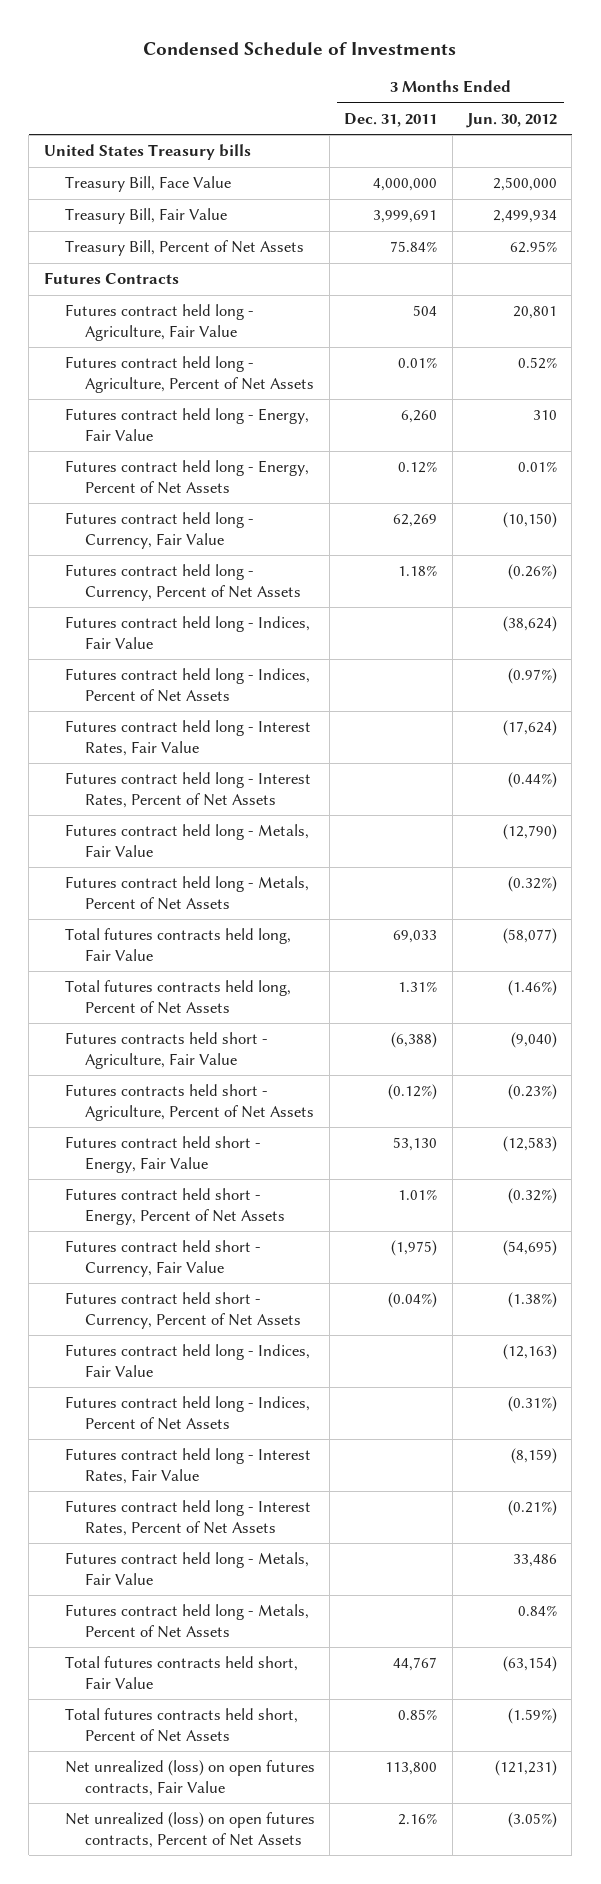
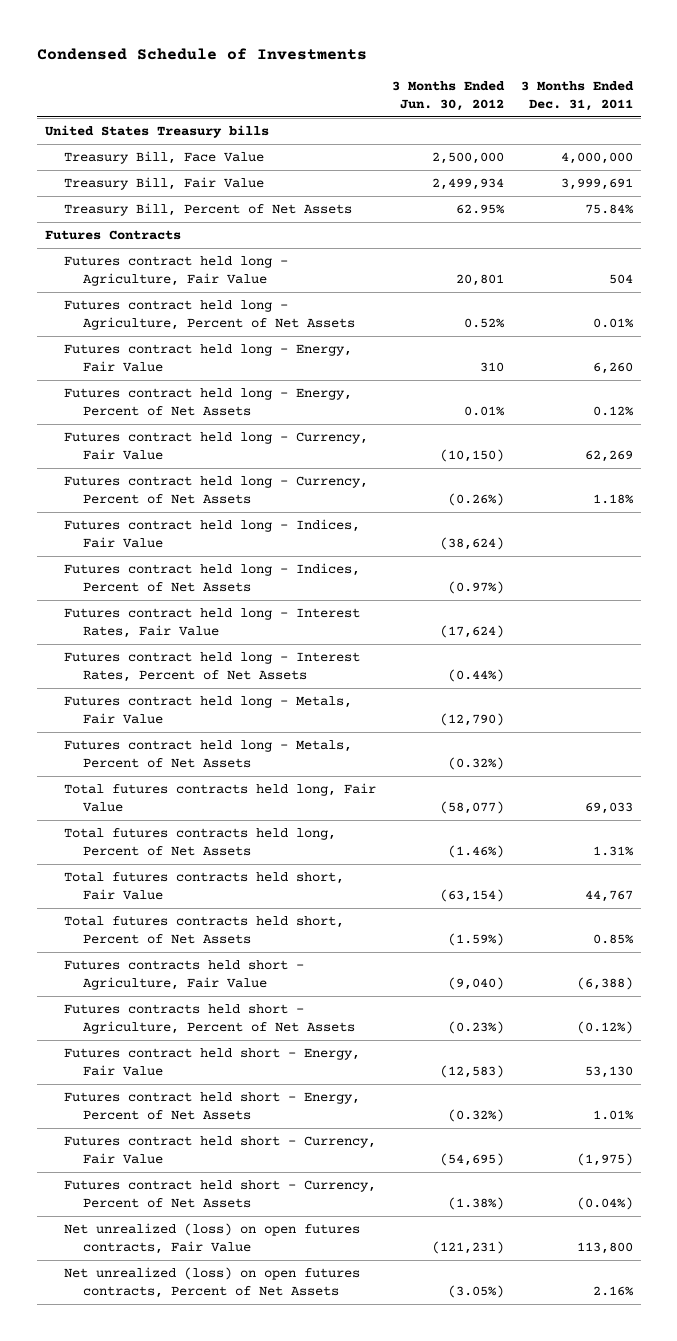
- | 3 Months Ended Dec. 31, 2011 | 3 Months Ended Jun. 30, 2012
+ | 3 Months Ended Jun. 30, 2012 | 3 Months Ended Dec. 31, 2011
moved up: Total futures contracts held short, Fair Value | (63,154) | 44,767
moved up: Total futures contracts held short, Percent of Net Assets | (1.59%) | 0.85%
- Futures contract held long - Indices, Fair Value | | (12,163)
- Futures contract held long - Indices, Percent of Net Assets | | (0.31%)
- Futures contract held long - Interest Rates, Fair Value | | (8,159)
- Futures contract held long - Interest Rates, Percent of Net Assets | | (0.21%)
- Futures contract held long - Metals, Fair Value | | 33,486
- Futures contract held long - Metals, Percent of Net Assets | | 0.84%

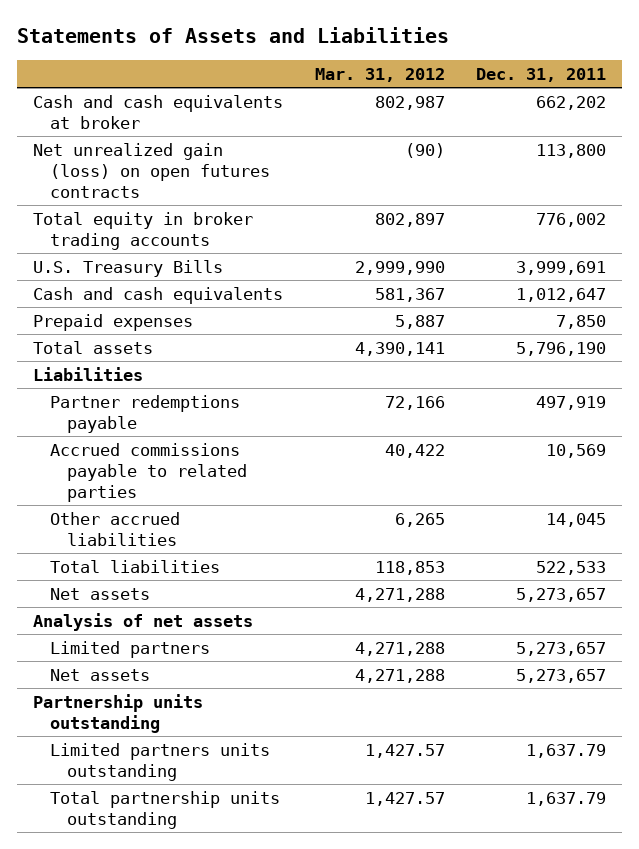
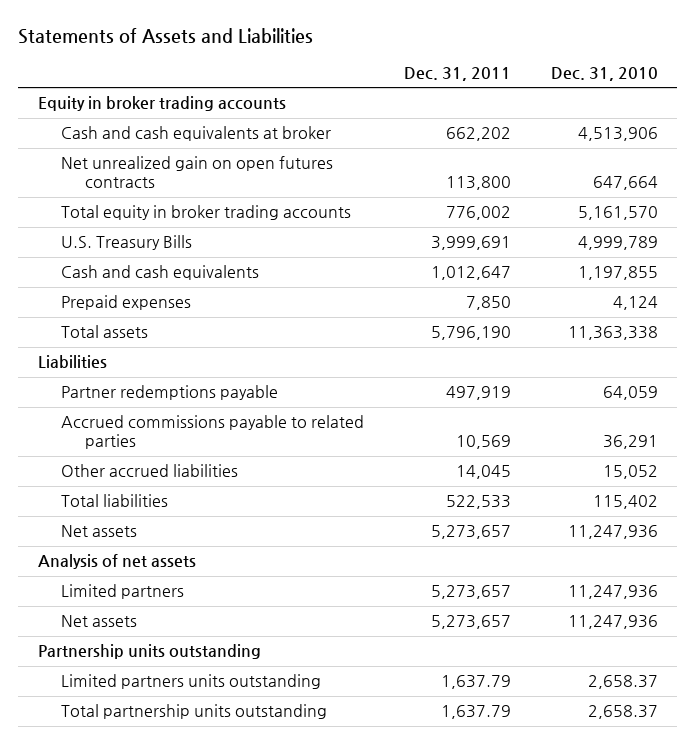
- | Mar. 31, 2012 | Dec. 31, 2011
+ | Dec. 31, 2011 | Dec. 31, 2010
+ Equity in broker trading accounts
- Net unrealized gain (loss) on open futures contracts | (90) | 113,800
+ Net unrealized gain on open futures contracts | 113,800 | 647,664

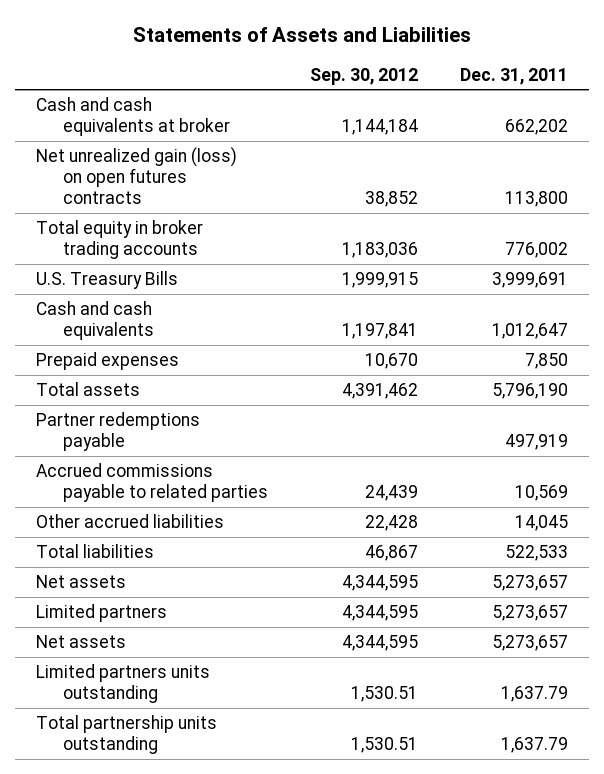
- | Dec. 31, 2011 | Dec. 31, 2010
+ | Sep. 30, 2012 | Dec. 31, 2011
- Equity in broker trading accounts
- Net unrealized gain on open futures contracts | 113,800 | 647,664
+ Net unrealized gain (loss) on open futures contracts | 38,852 | 113,800
- Liabilities
- Analysis of net assets
- Partnership units outstanding

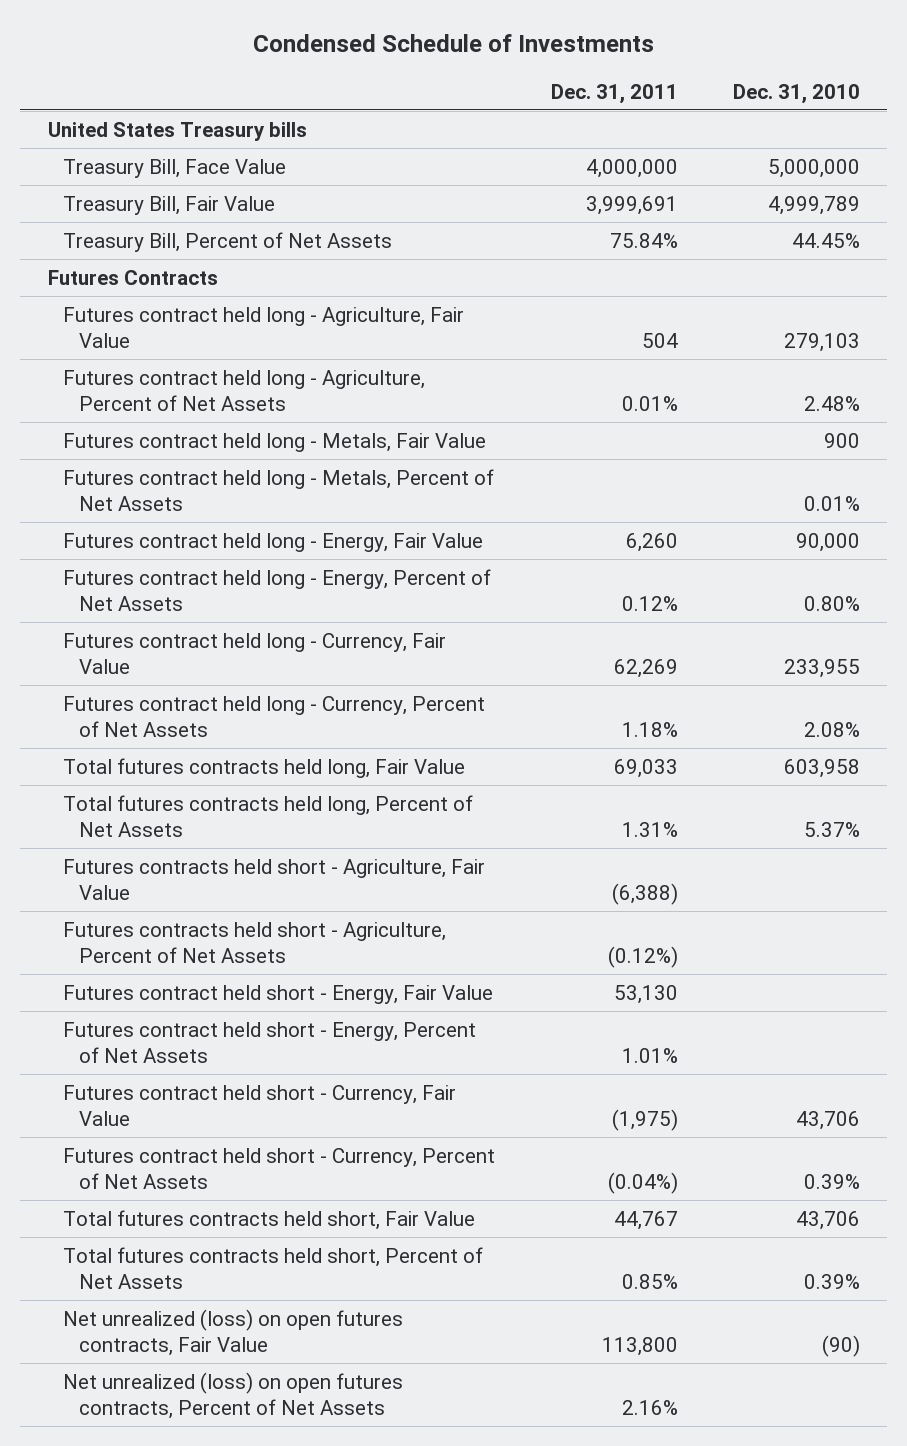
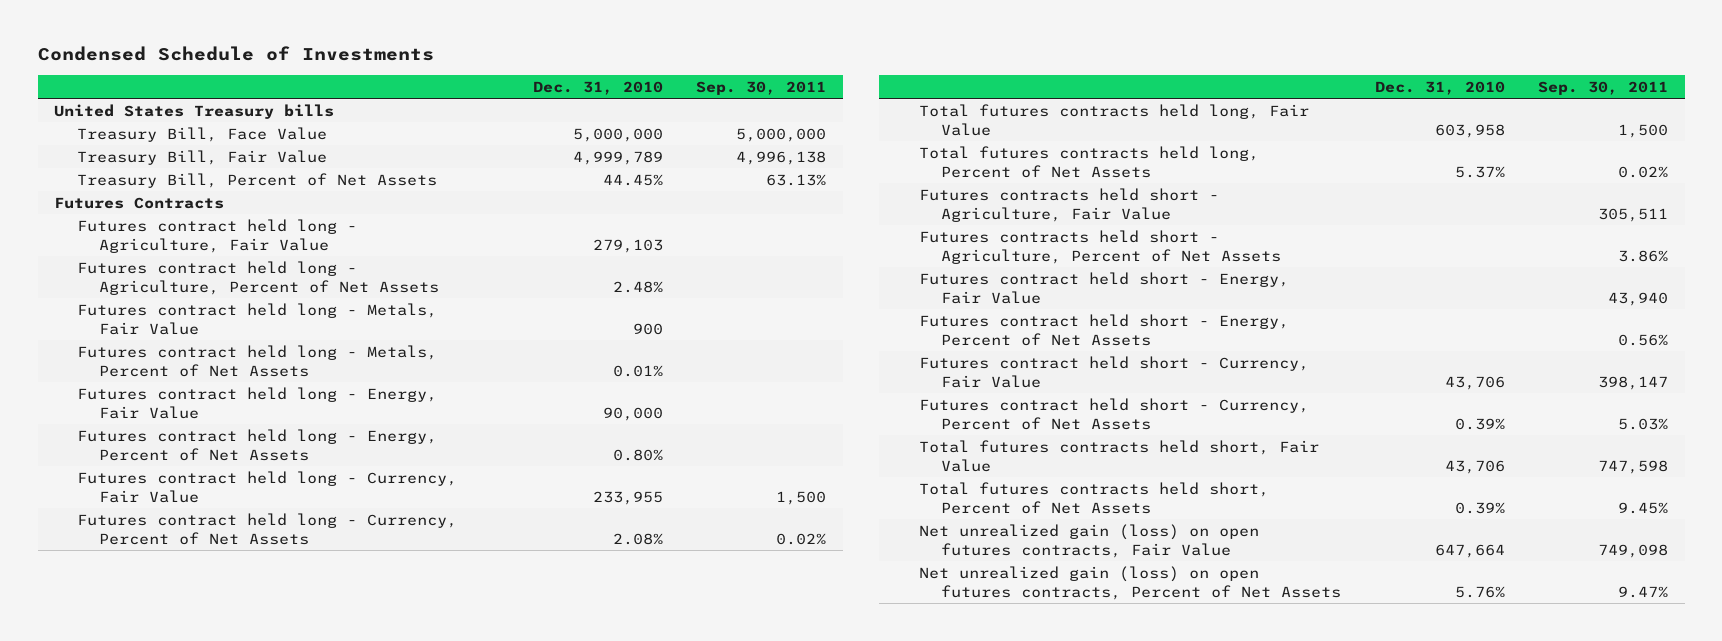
- | Dec. 31, 2011 | Dec. 31, 2010
+ | Dec. 31, 2010 | Sep. 30, 2011
- Net unrealized (loss) on open futures contracts, Fair Value | 113,800 | (90)
- Net unrealized (loss) on open futures contracts, Percent of Net Assets | 2.16% |
+ Net unrealized gain (loss) on open futures contracts, Fair Value | 647,664 | 749,098
+ Net unrealized gain (loss) on open futures contracts, Percent of Net Assets | 5.76% | 9.47%

